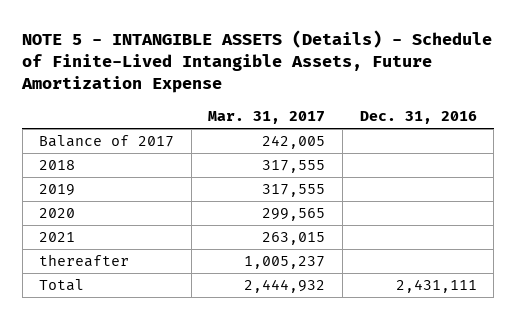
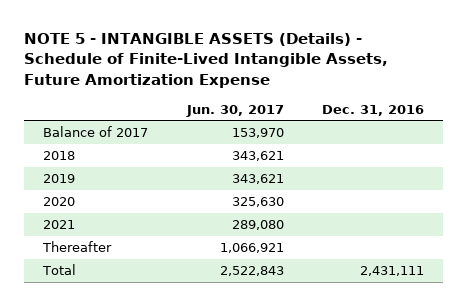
- | Mar. 31, 2017 | Dec. 31, 2016
+ | Jun. 30, 2017 | Dec. 31, 2016
- thereafter | 1,005,237 |
+ Thereafter | 1,066,921 |

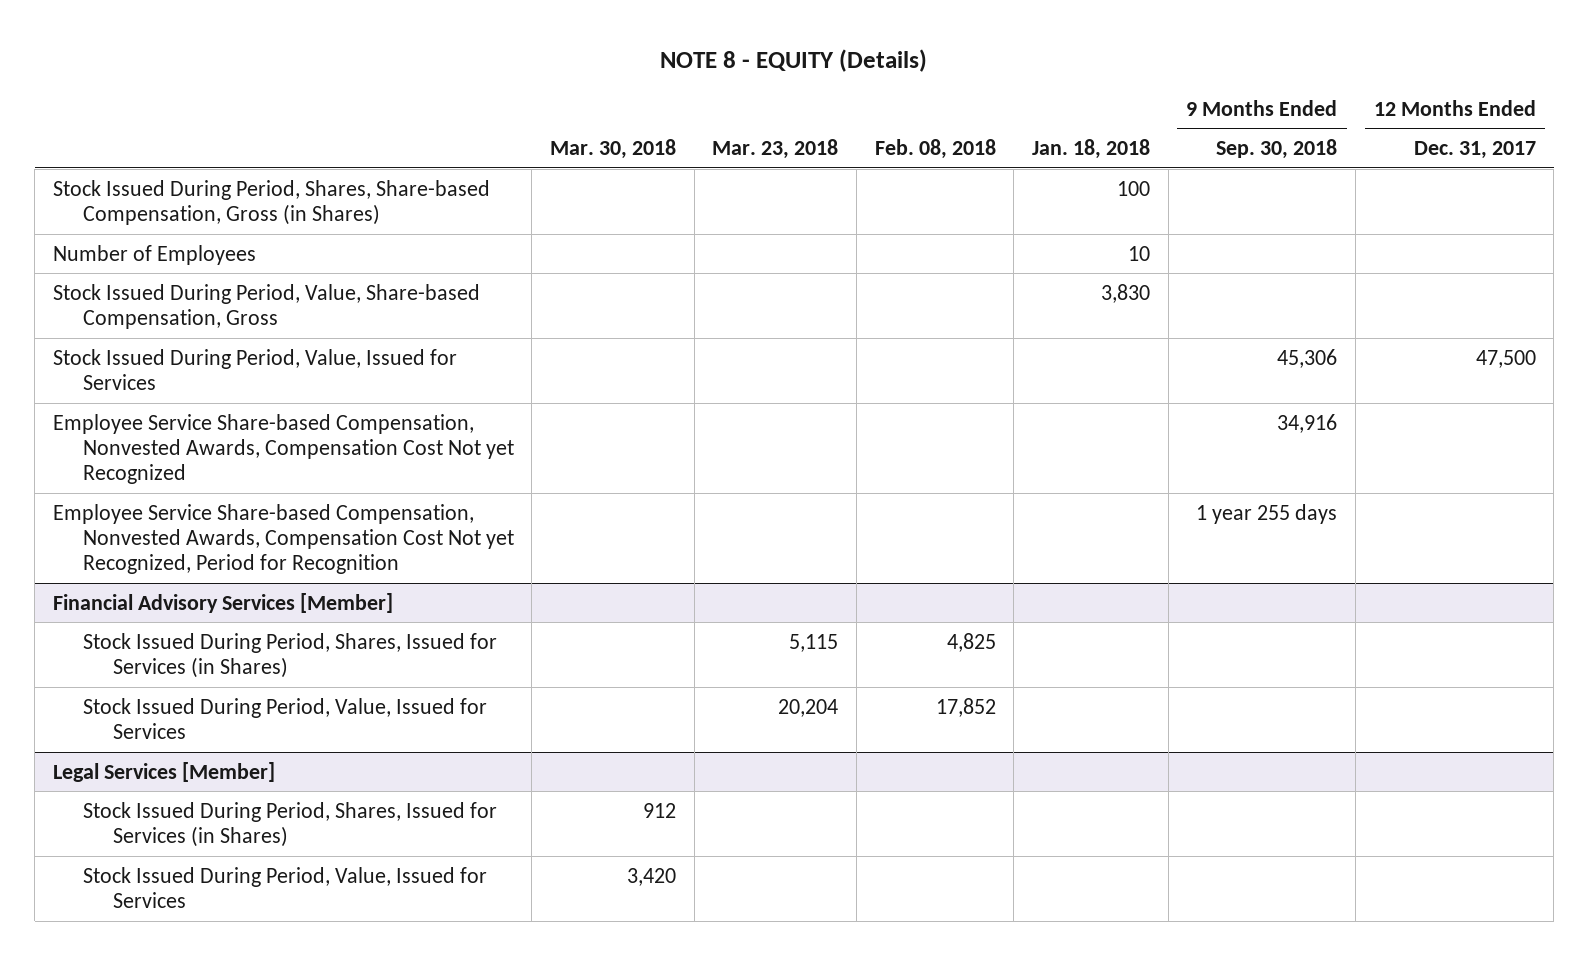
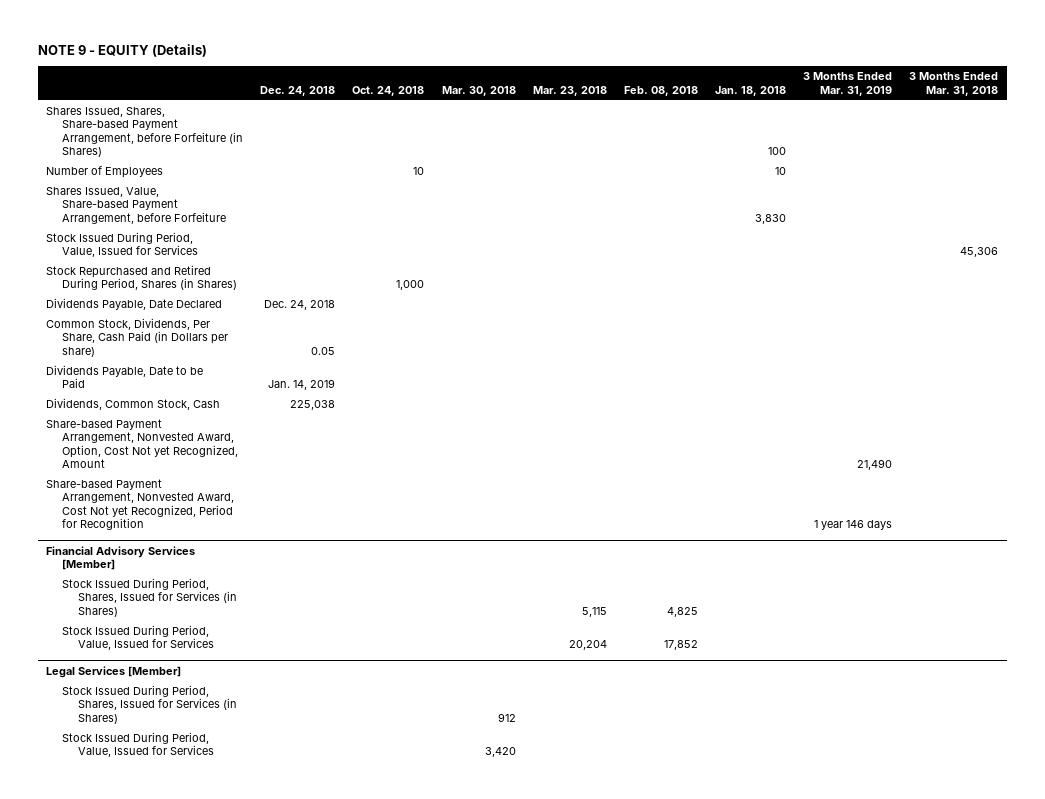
- NOTE 8 - EQUITY (Details)
+ NOTE 9 - EQUITY (Details)
- | Mar. 30, 2018 | Mar. 23, 2018 | Feb. 08, 2018 | Jan. 18, 2018 | 9 Months Ended Sep. 30, 2018 | 12 Months Ended Dec. 31, 2017
+ | Dec. 24, 2018 | Oct. 24, 2018 | Mar. 30, 2018 | Mar. 23, 2018 | Feb. 08, 2018 | Jan. 18, 2018 | 3 Months Ended Mar. 31, 2019 | 3 Months Ended Mar. 31, 2018
- Stock Issued During Period, Shares, Share-based Compensation, Gross (in Shares) | | | | 100 | |
+ Shares Issued, Shares, Share-based Payment Arrangement, before Forfeiture (in Shares) | | | | | | 100 | |
- Stock Issued During Period, Value, Share-based Compensation, Gross | | | | 3,830 | |
+ Shares Issued, Value, Share-based Payment Arrangement, before Forfeiture | | | | | | 3,830 | |
- Employee Service Share-based Compensation, Nonvested Awards, Compensation Cost Not yet Recognized | | | | | 34,916 |
- Employee Service Share-based Compensation, Nonvested Awards, Compensation Cost Not yet Recognized, Period for Recognition | | | | | 1 year 255 days |
+ Stock Repurchased and Retired During Period, Shares (in Shares) | | 1,000 | | | | | |
+ Dividends Payable, Date Declared | Dec. 24, 2018 | | | | | | |
+ Common Stock, Dividends, Per Share, Cash Paid (in Dollars per share) | 0.05 | | | | | | |
+ Dividends Payable, Date to be Paid | Jan. 14, 2019 | | | | | | |
+ Dividends, Common Stock, Cash | 225,038 | | | | | | |
+ Share-based Payment Arrangement, Nonvested Award, Option, Cost Not yet Recognized, Amount | | | | | | | 21,490 |
+ Share-based Payment Arrangement, Nonvested Award, Cost Not yet Recognized, Period for Recognition | | | | | | | 1 year 146 days |

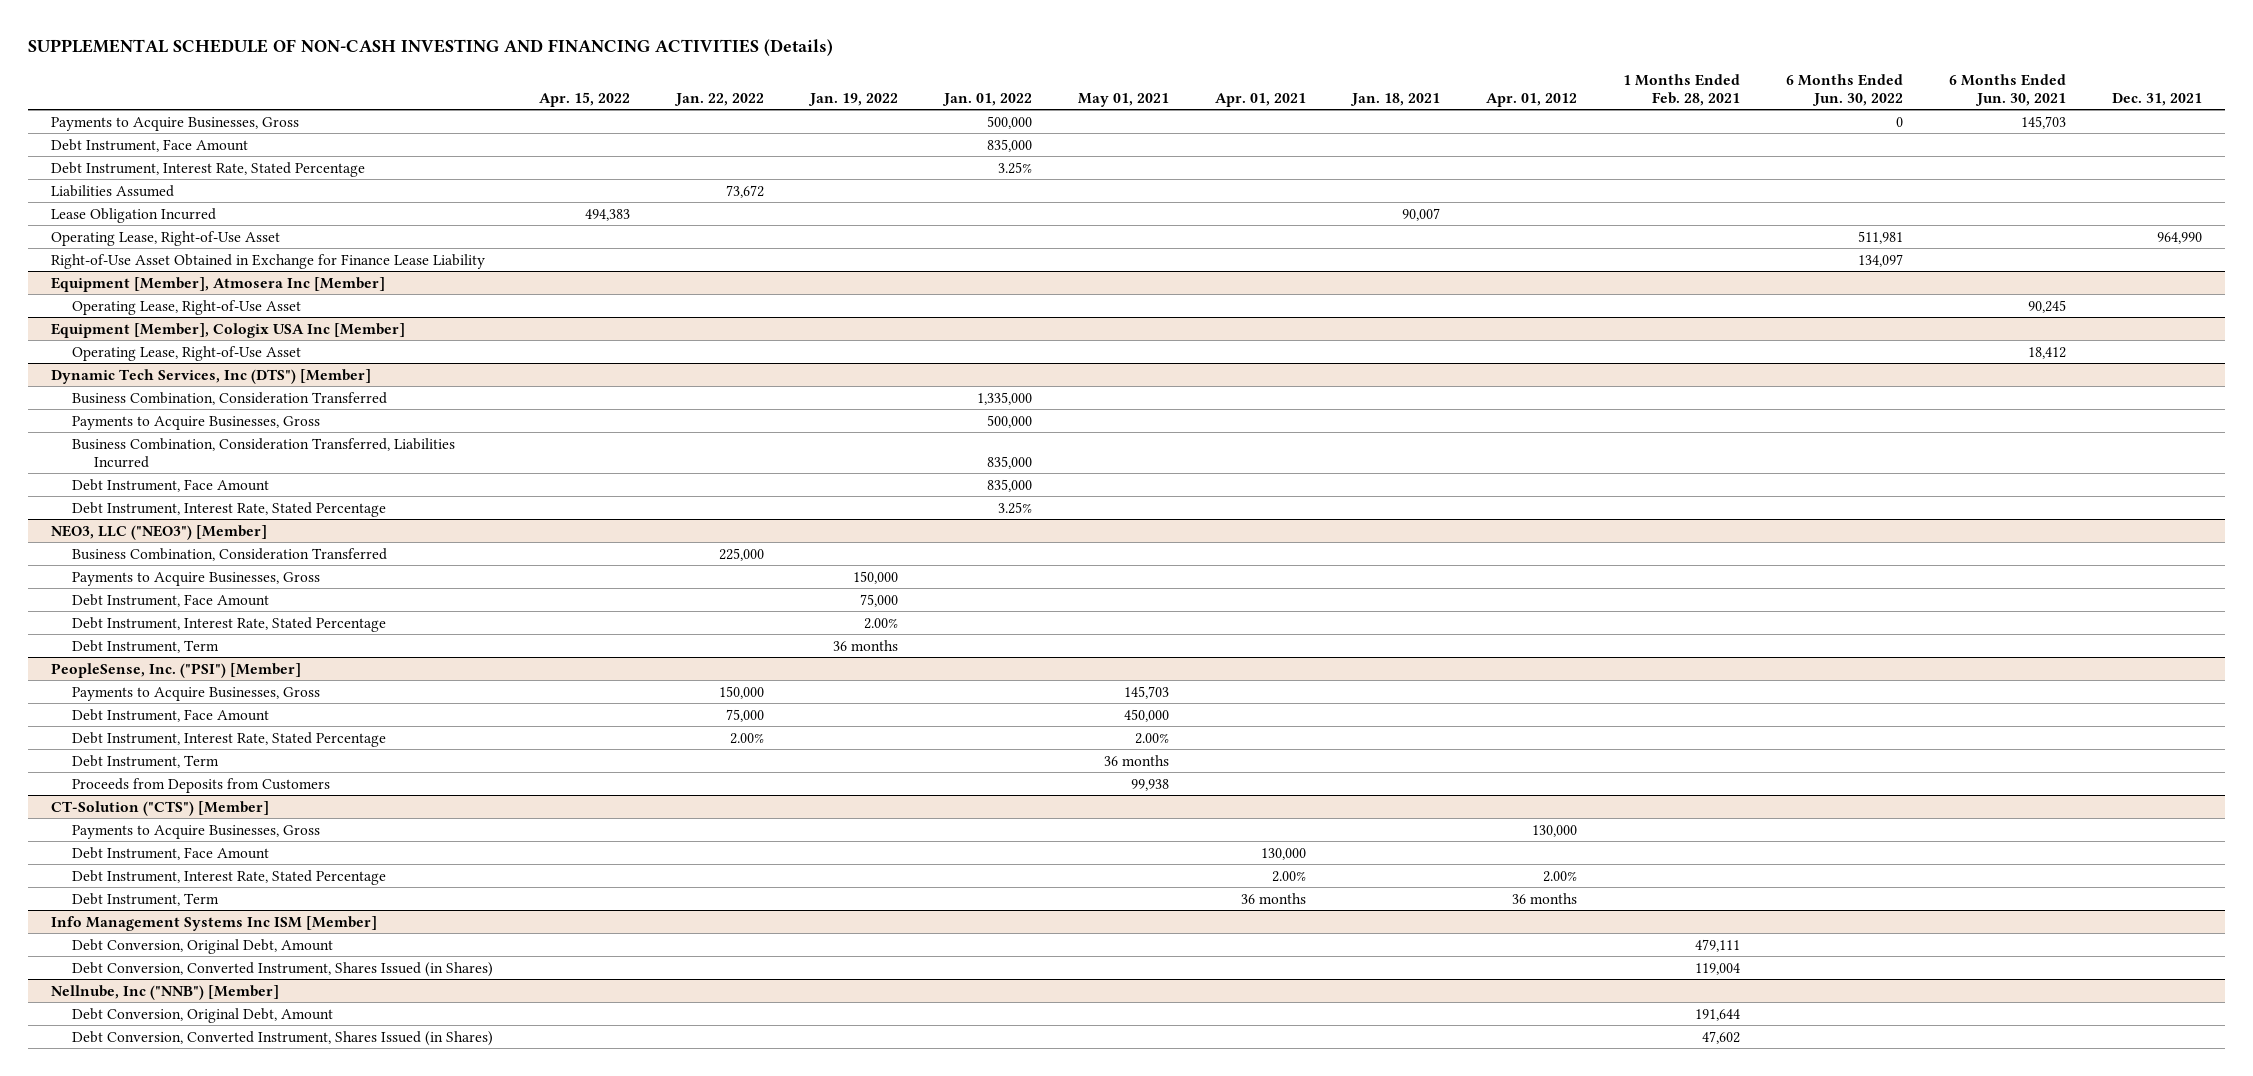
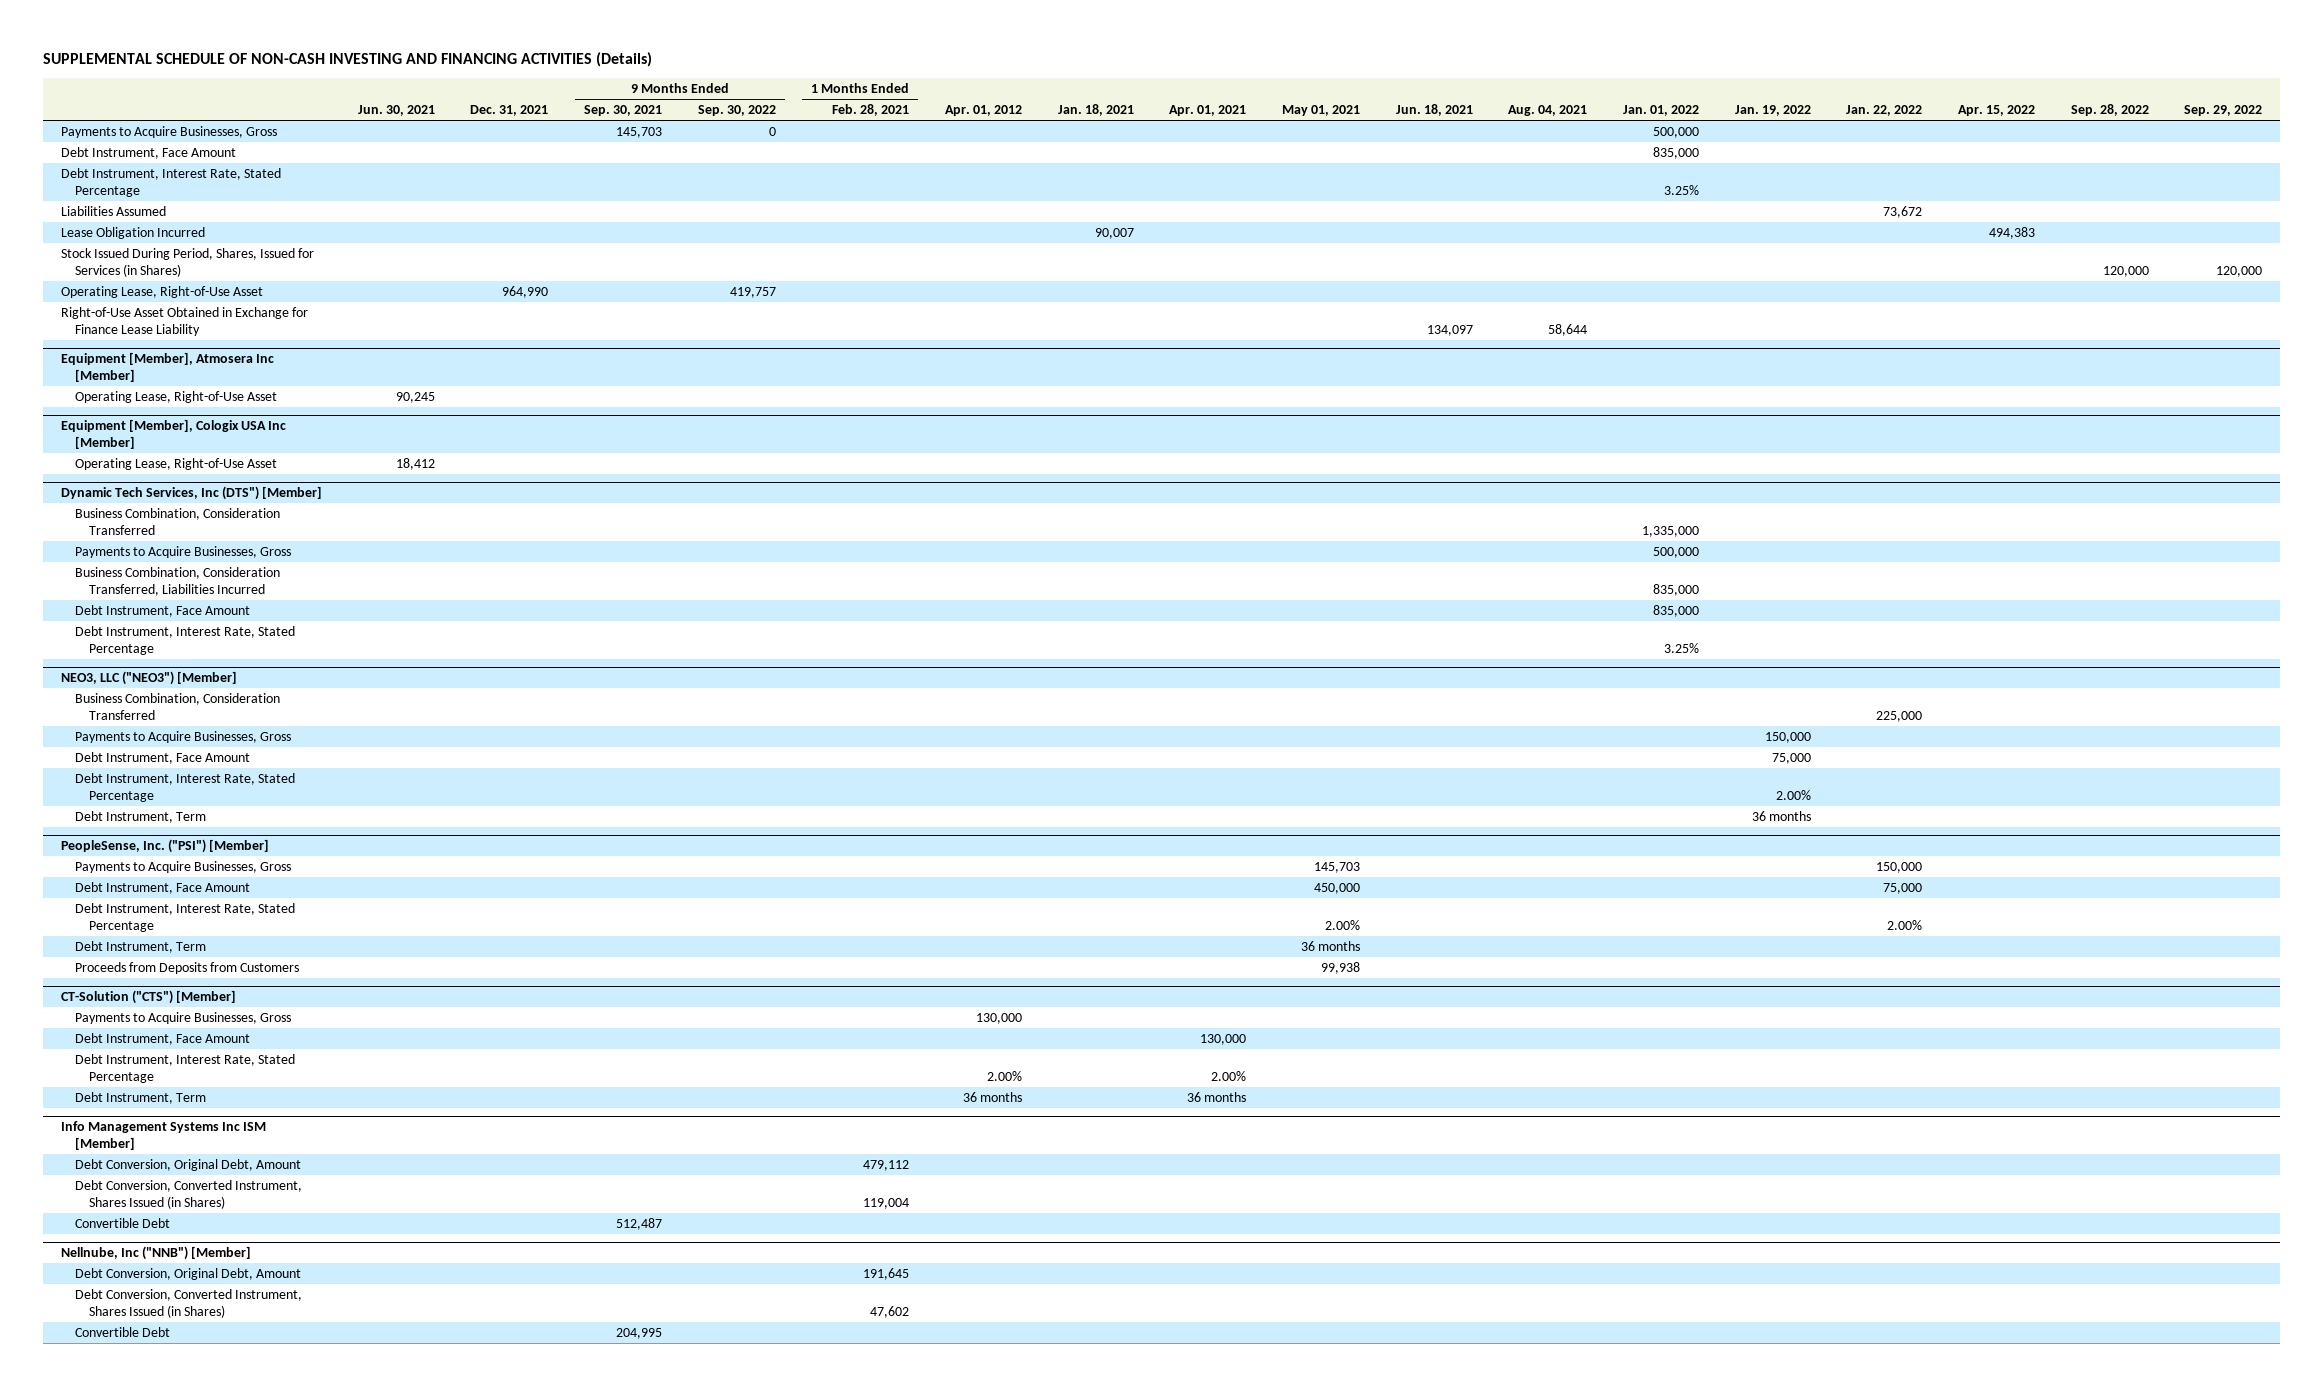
- | Apr. 15, 2022 | Jan. 22, 2022 | Jan. 19, 2022 | Jan. 01, 2022 | May 01, 2021 | Apr. 01, 2021 | Jan. 18, 2021 | Apr. 01, 2012 | 1 Months Ended Feb. 28, 2021 | 6 Months Ended Jun. 30, 2022 | 6 Months Ended Jun. 30, 2021 | Dec. 31, 2021
+ | Jun. 30, 2021 | Dec. 31, 2021 | 9 Months Ended Sep. 30, 2021 | 9 Months Ended Sep. 30, 2022 | 1 Months Ended Feb. 28, 2021 | Apr. 01, 2012 | Jan. 18, 2021 | Apr. 01, 2021 | May 01, 2021 | Jun. 18, 2021 | Aug. 04, 2021 | Jan. 01, 2022 | Jan. 19, 2022 | Jan. 22, 2022 | Apr. 15, 2022 | Sep. 28, 2022 | Sep. 29, 2022
+ Stock Issued During Period, Shares, Issued for Services (in Shares) | | | | | | | | | | | | | | | | 120,000 | 120,000
@ Info Management Systems Inc ISM [Member]
- Debt Conversion, Original Debt, Amount | | | | | | | | | 479,111 | | |
+ Debt Conversion, Original Debt, Amount | | | | | 479,112 | | | | | | | | | | | |
+ Convertible Debt | | | 512,487 | | | | | | | | | | | | | |
@ Nellnube, Inc ("NNB") [Member]
- Debt Conversion, Original Debt, Amount | | | | | | | | | 191,644 | | |
+ Debt Conversion, Original Debt, Amount | | | | | 191,645 | | | | | | | | | | | |
+ Convertible Debt | | | 204,995 | | | | | | | | | | | | | |

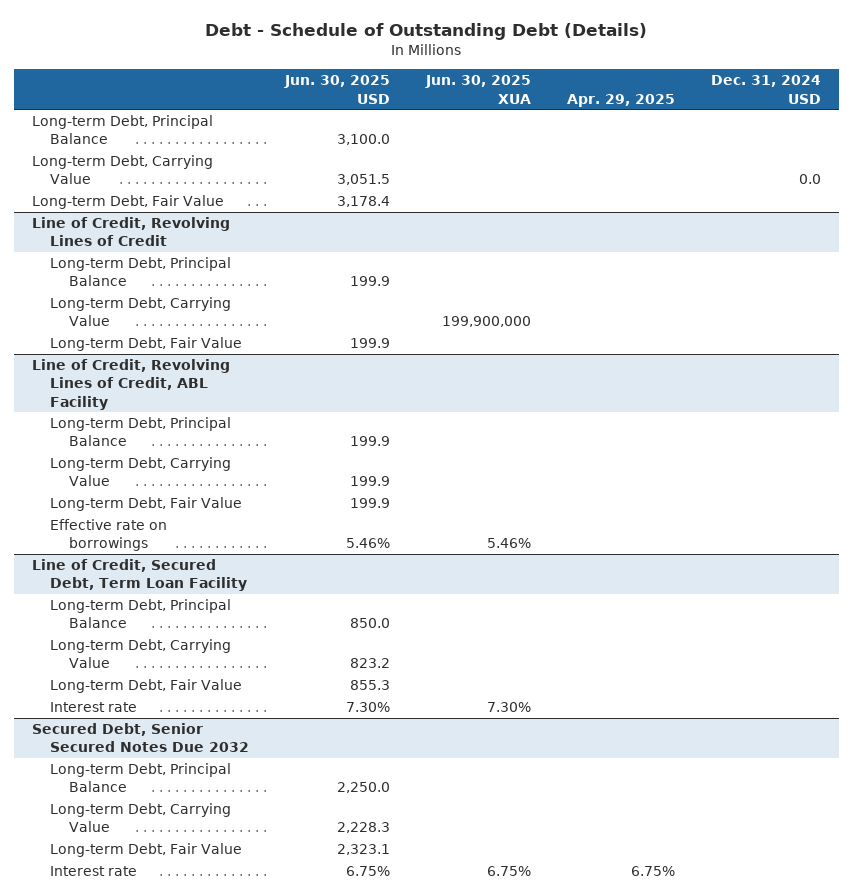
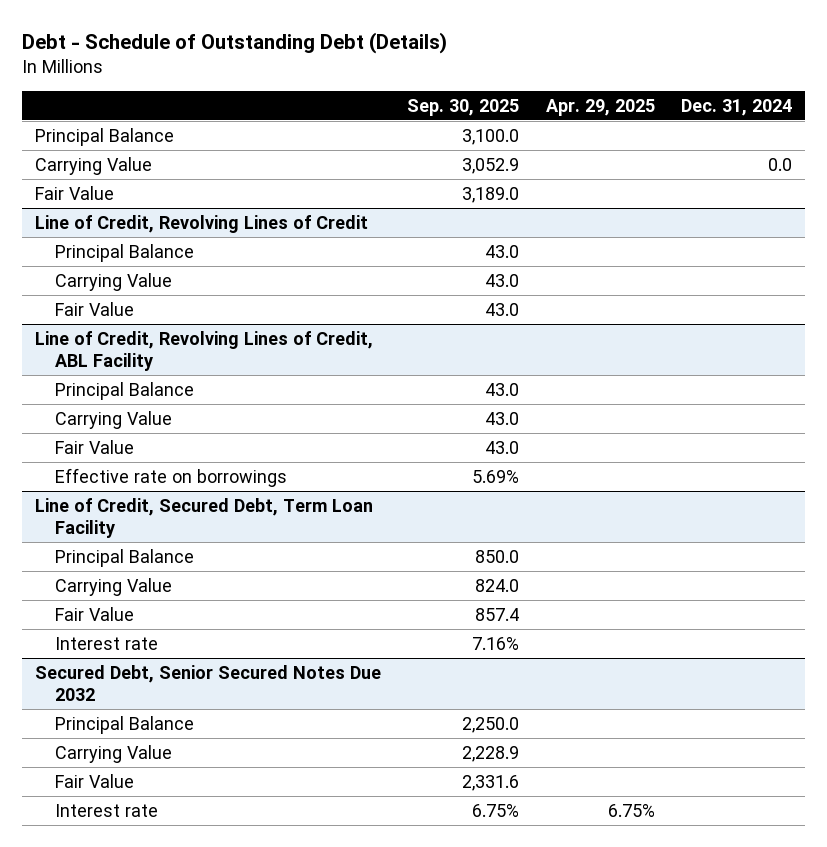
- | Jun. 30, 2025 USD | Jun. 30, 2025 XUA | Apr. 29, 2025 | Dec. 31, 2024 USD
+ | Sep. 30, 2025 | Apr. 29, 2025 | Dec. 31, 2024
- Long-term Debt, Principal Balance | 3,100.0 | | |
- Long-term Debt, Carrying Value | 3,051.5 | | | 0.0
- Long-term Debt, Fair Value | 3,178.4 | | |
+ Principal Balance | 3,100.0 | |
+ Carrying Value | 3,052.9 | | 0.0
+ Fair Value | 3,189.0 | |
@ Line of Credit, Revolving Lines of Credit
- Long-term Debt, Principal Balance | 199.9 | | |
- Long-term Debt, Carrying Value | | 199,900,000 | |
- Long-term Debt, Fair Value | 199.9 | | |
+ Principal Balance | 43.0 | |
+ Carrying Value | 43.0 | |
+ Fair Value | 43.0 | |
@ Line of Credit, Revolving Lines of Credit, ABL Facility
- Long-term Debt, Principal Balance | 199.9 | | |
- Long-term Debt, Carrying Value | 199.9 | | |
- Long-term Debt, Fair Value | 199.9 | | |
+ Principal Balance | 43.0 | |
+ Carrying Value | 43.0 | |
+ Fair Value | 43.0 | |
@ Line of Credit, Secured Debt, Term Loan Facility
- Long-term Debt, Principal Balance | 850.0 | | |
- Long-term Debt, Carrying Value | 823.2 | | |
- Long-term Debt, Fair Value | 855.3 | | |
+ Principal Balance | 850.0 | |
+ Carrying Value | 824.0 | |
+ Fair Value | 857.4 | |
@ Secured Debt, Senior Secured Notes Due 2032
- Long-term Debt, Principal Balance | 2,250.0 | | |
- Long-term Debt, Carrying Value | 2,228.3 | | |
- Long-term Debt, Fair Value | 2,323.1 | | |
+ Principal Balance | 2,250.0 | |
+ Carrying Value | 2,228.9 | |
+ Fair Value | 2,331.6 | |

